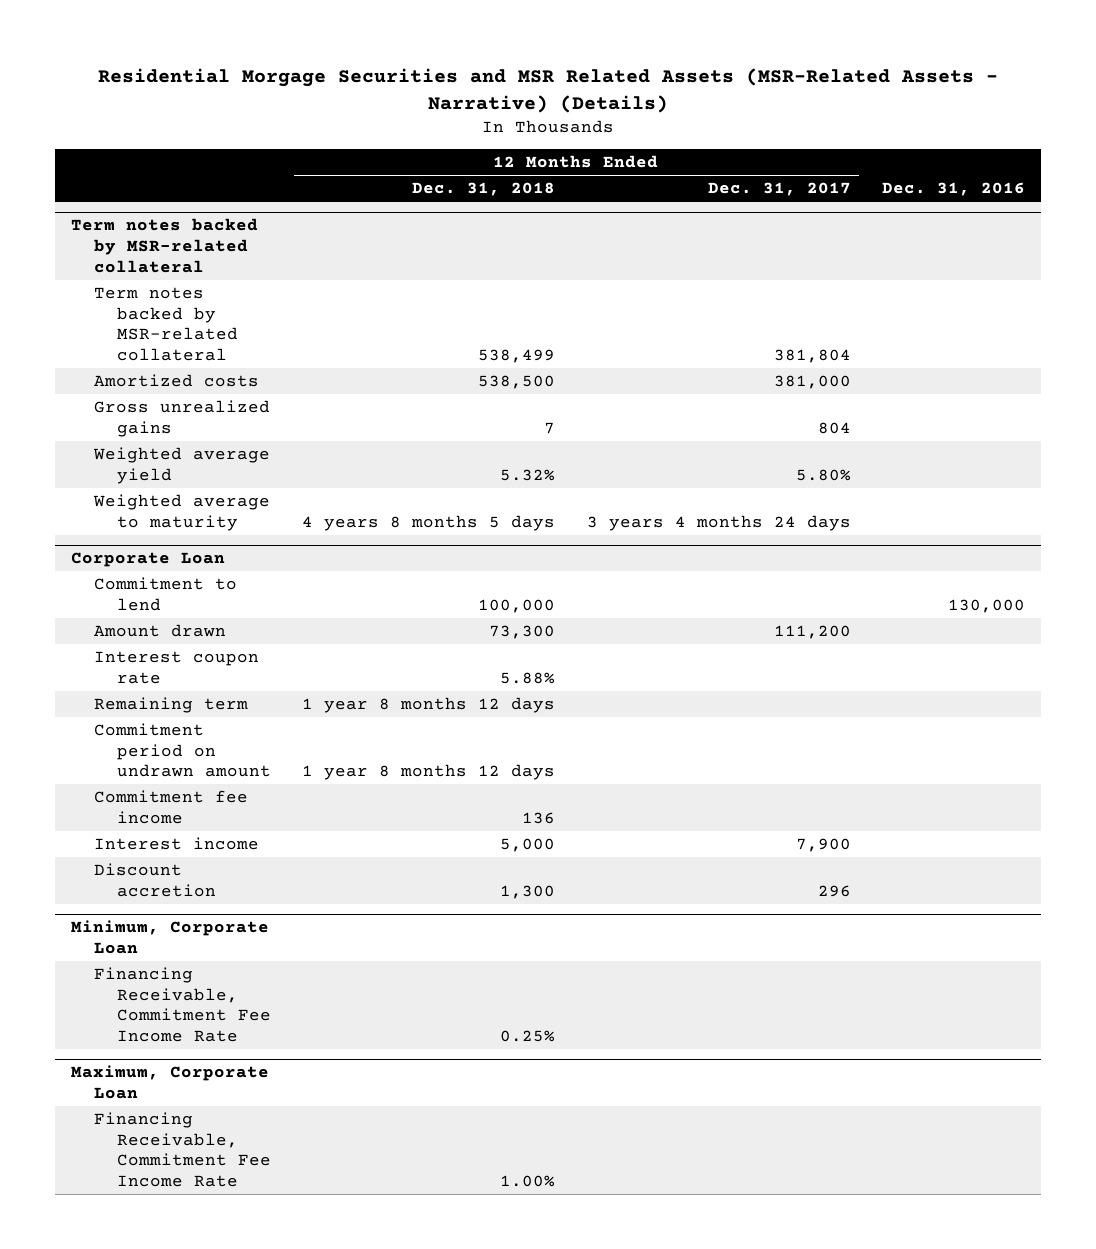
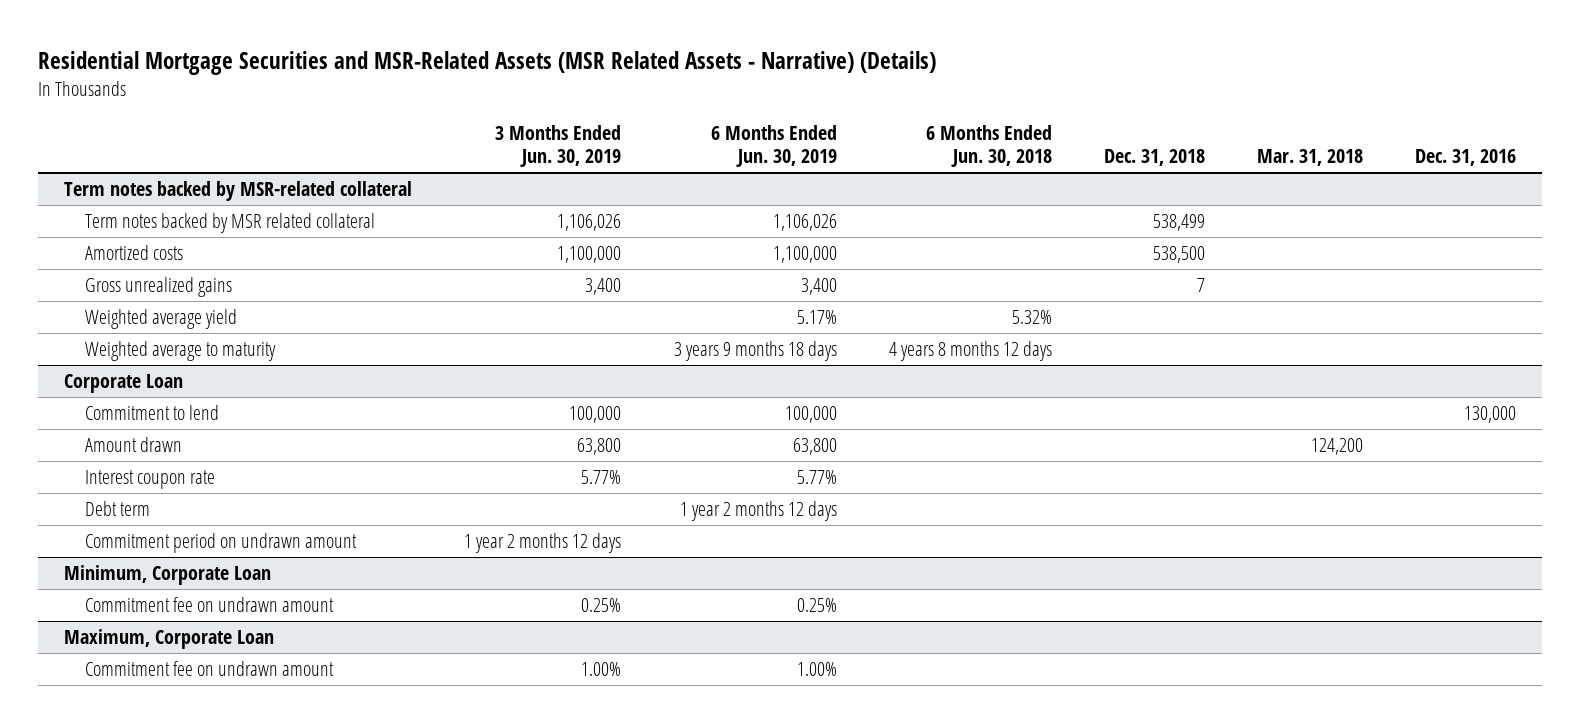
- Residential Morgage Securities and MSR Related Assets (MSR-Related Assets - Narrative) (Details)
+ Residential Mortgage Securities and MSR-Related Assets (MSR Related Assets - Narrative) (Details)
- | 12 Months Ended Dec. 31, 2018 | 12 Months Ended Dec. 31, 2017 | Dec. 31, 2016
+ | 3 Months Ended Jun. 30, 2019 | 6 Months Ended Jun. 30, 2019 | 6 Months Ended Jun. 30, 2018 | Dec. 31, 2018 | Mar. 31, 2018 | Dec. 31, 2016
@ Term notes backed by MSR-related collateral
- Term notes backed by MSR-related collateral | 538,499 | 381,804 |
+ Term notes backed by MSR related collateral | 1,106,026 | 1,106,026 | | 538,499 | |
@ Corporate Loan
- Remaining term | 1 year 8 months 12 days | |
+ Debt term | | 1 year 2 months 12 days | | | |
- Commitment fee income | 136 | |
- Interest income | 5,000 | 7,900 |
- Discount accretion | 1,300 | 296 |
@ Minimum, Corporate Loan
- Financing Receivable, Commitment Fee Income Rate | 0.25% | |
+ Commitment fee on undrawn amount | 0.25% | 0.25% | | | |
@ Maximum, Corporate Loan
- Financing Receivable, Commitment Fee Income Rate | 1.00% | |
+ Commitment fee on undrawn amount | 1.00% | 1.00% | | | |

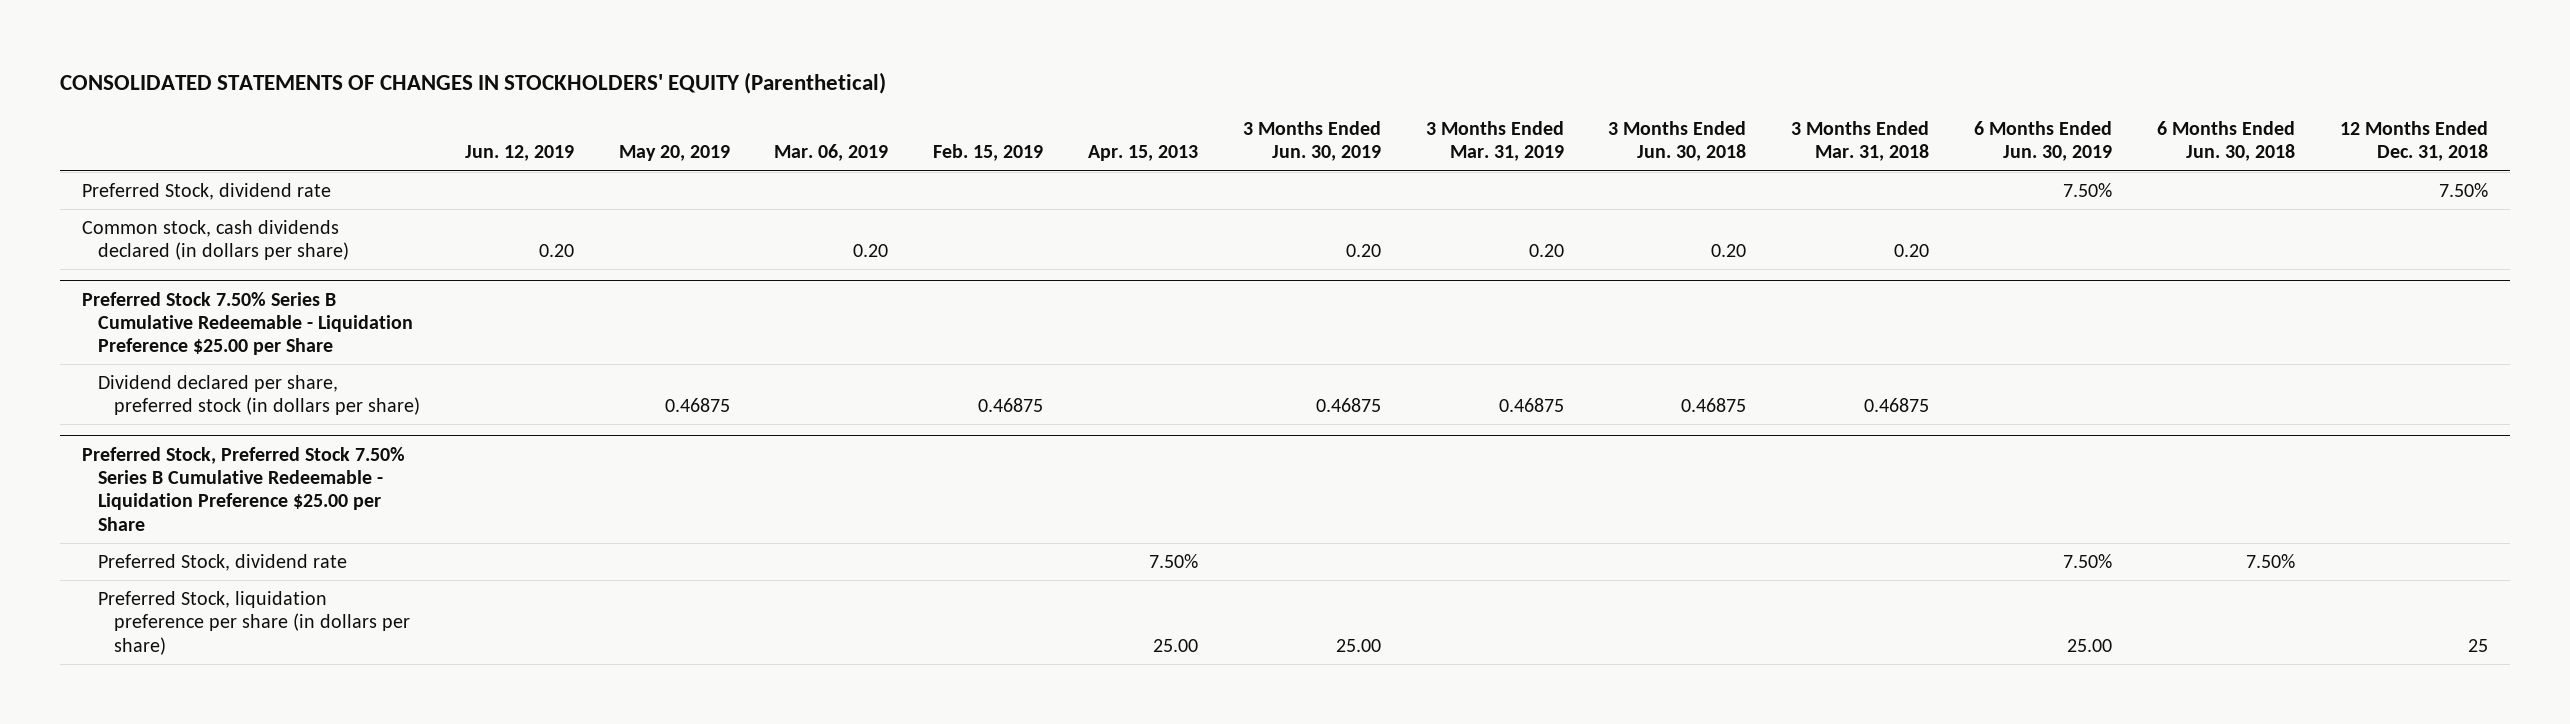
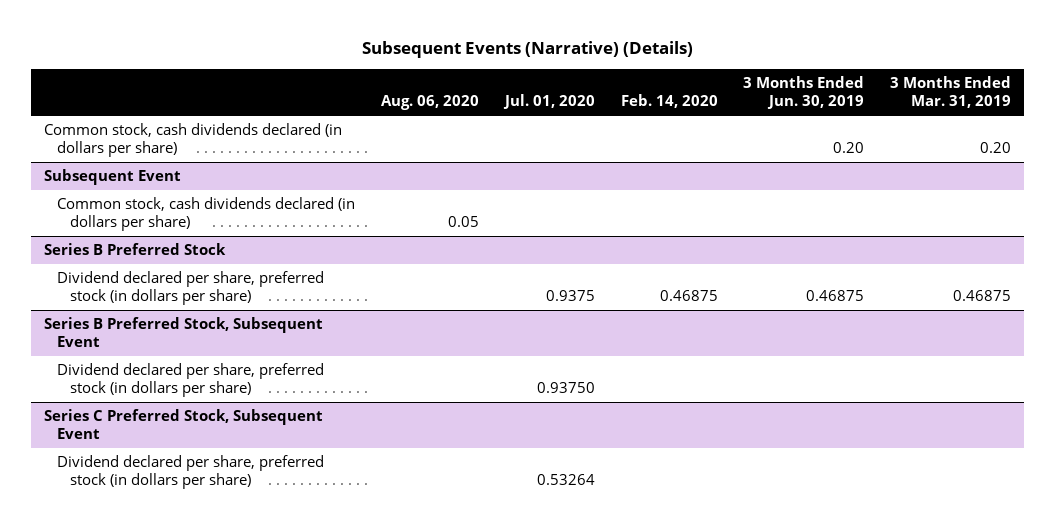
- CONSOLIDATED STATEMENTS OF CHANGES IN STOCKHOLDERS' EQUITY (Parenthetical)
+ Subsequent Events (Narrative) (Details)
- | Jun. 12, 2019 | May 20, 2019 | Mar. 06, 2019 | Feb. 15, 2019 | Apr. 15, 2013 | 3 Months Ended Jun. 30, 2019 | 3 Months Ended Mar. 31, 2019 | 3 Months Ended Jun. 30, 2018 | 3 Months Ended Mar. 31, 2018 | 6 Months Ended Jun. 30, 2019 | 6 Months Ended Jun. 30, 2018 | 12 Months Ended Dec. 31, 2018
+ | Aug. 06, 2020 | Jul. 01, 2020 | Feb. 14, 2020 | 3 Months Ended Jun. 30, 2019 | 3 Months Ended Mar. 31, 2019
- Preferred Stock, dividend rate | | | | | | | | | | 7.50% | | 7.50%
- Preferred Stock 7.50% Series B Cumulative Redeemable - Liquidation Preference $25.00 per Share
+ Subsequent Event
+ Common stock, cash dividends declared (in dollars per share) | 0.05 | | | |
+ Series B Preferred Stock
- Preferred Stock, Preferred Stock 7.50% Series B Cumulative Redeemable - Liquidation Preference $25.00 per Share
- Preferred Stock, dividend rate | | | | | 7.50% | | | | | 7.50% | 7.50% |
- Preferred Stock, liquidation preference per share (in dollars per share) | | | | | 25.00 | 25.00 | | | | 25.00 | | 25
+ Series B Preferred Stock, Subsequent Event
+ Dividend declared per share, preferred stock (in dollars per share) | | 0.93750 | | |
+ Series C Preferred Stock, Subsequent Event
+ Dividend declared per share, preferred stock (in dollars per share) | | 0.53264 | | |

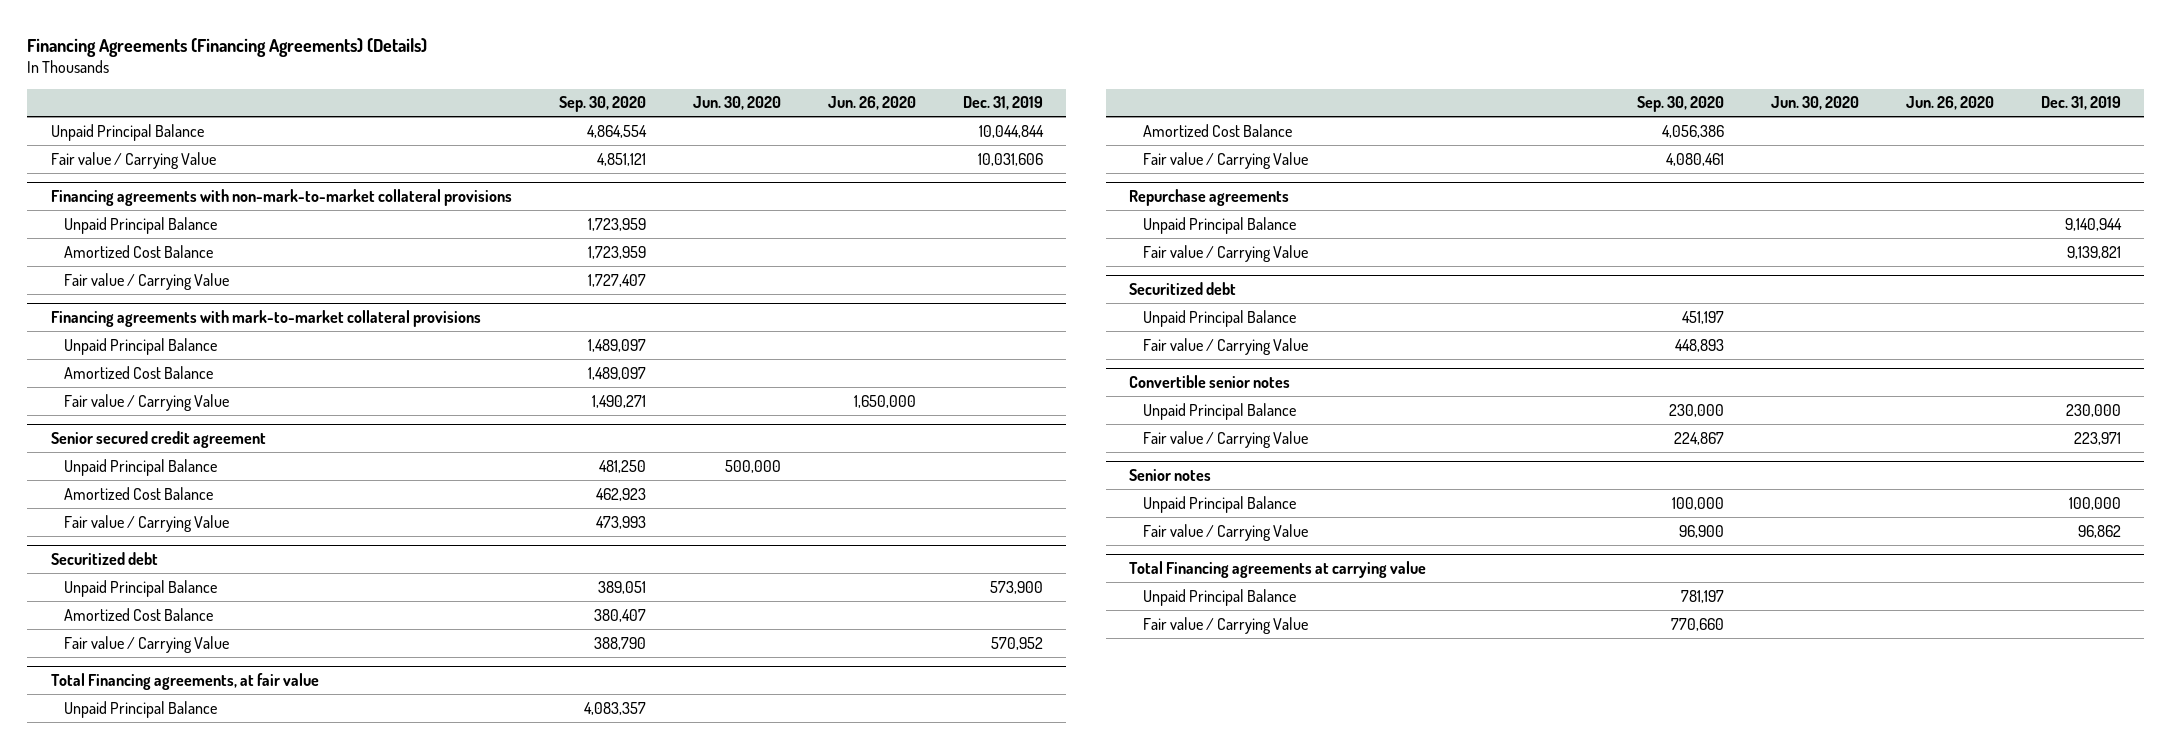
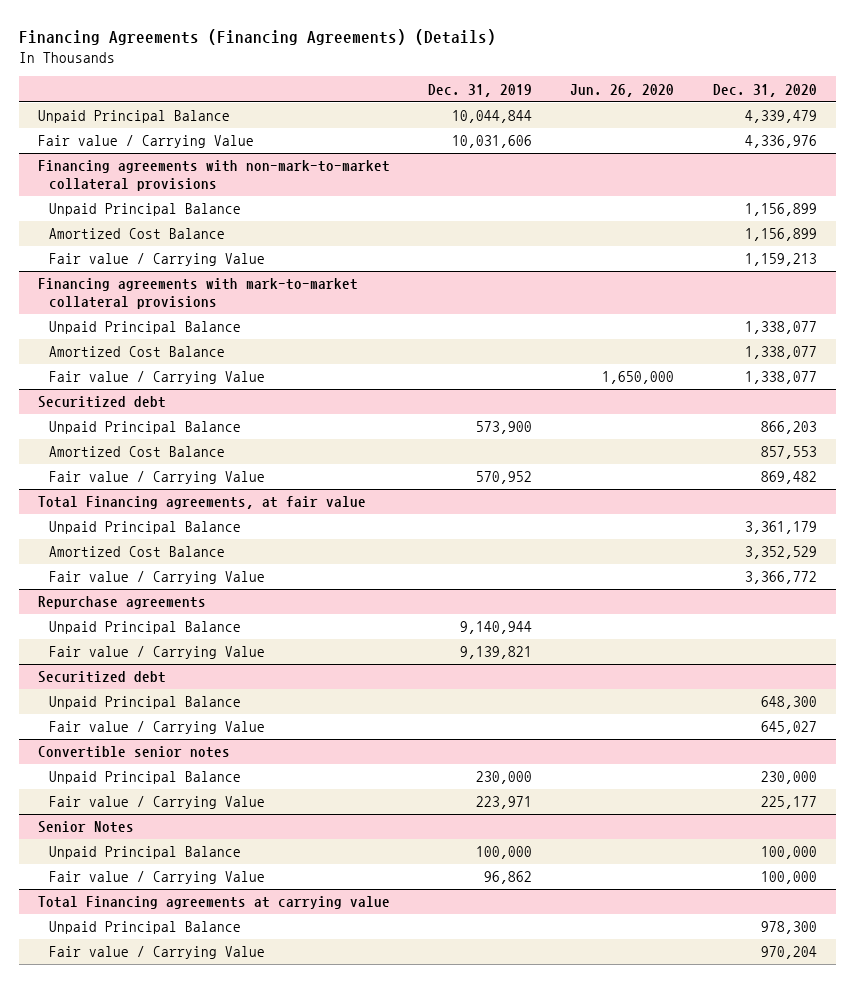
- | Sep. 30, 2020 | Jun. 30, 2020 | Jun. 26, 2020 | Dec. 31, 2019
+ | Dec. 31, 2019 | Jun. 26, 2020 | Dec. 31, 2020
- Senior secured credit agreement
- Unpaid Principal Balance | 481,250 | 500,000 | |
- Amortized Cost Balance | 462,923 | | |
- Fair value / Carrying Value | 473,993 | | |
- Senior notes
+ Senior Notes

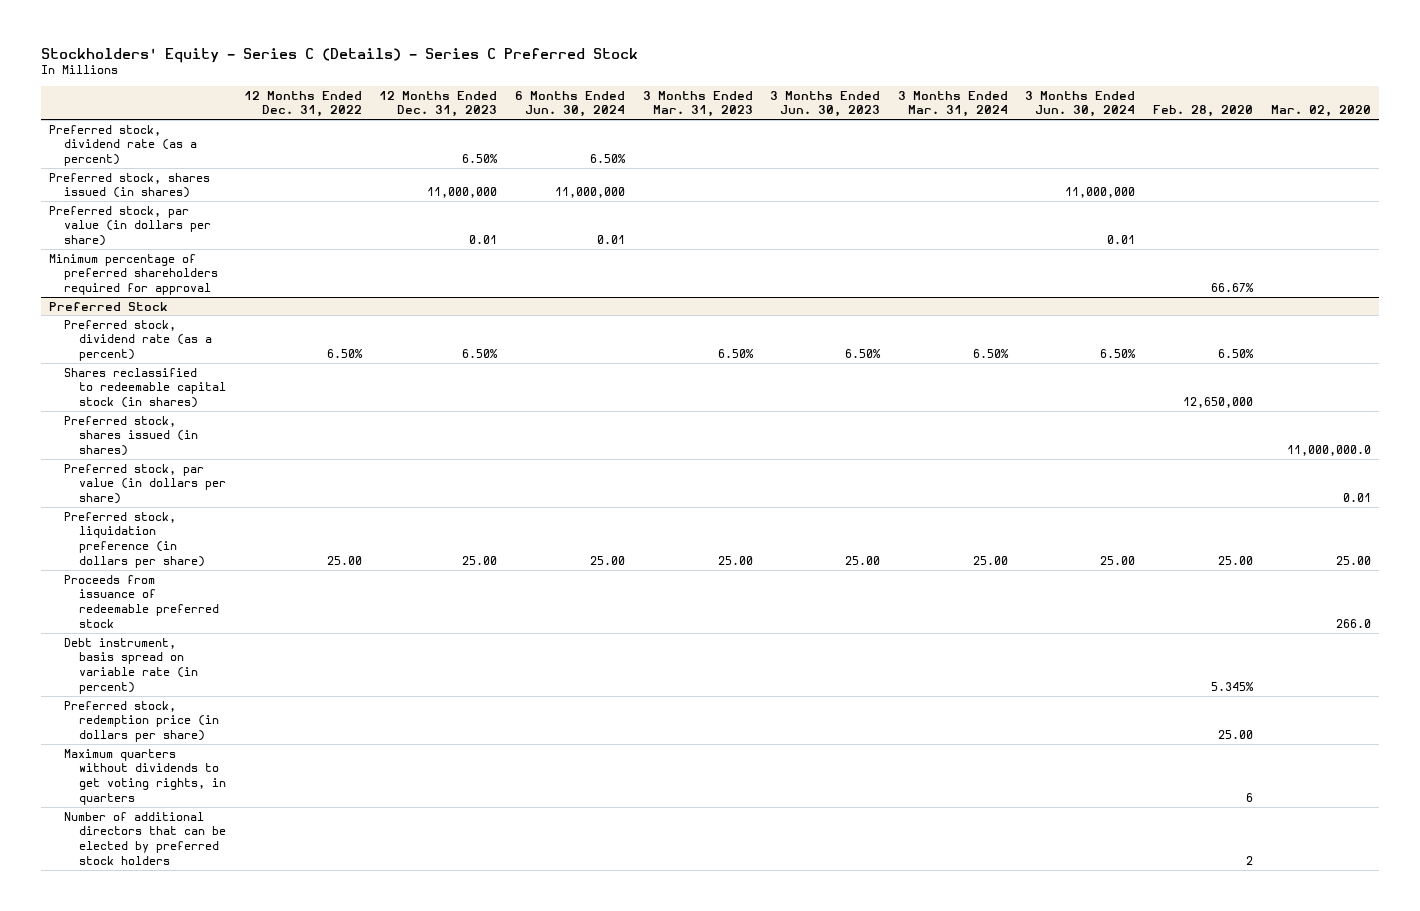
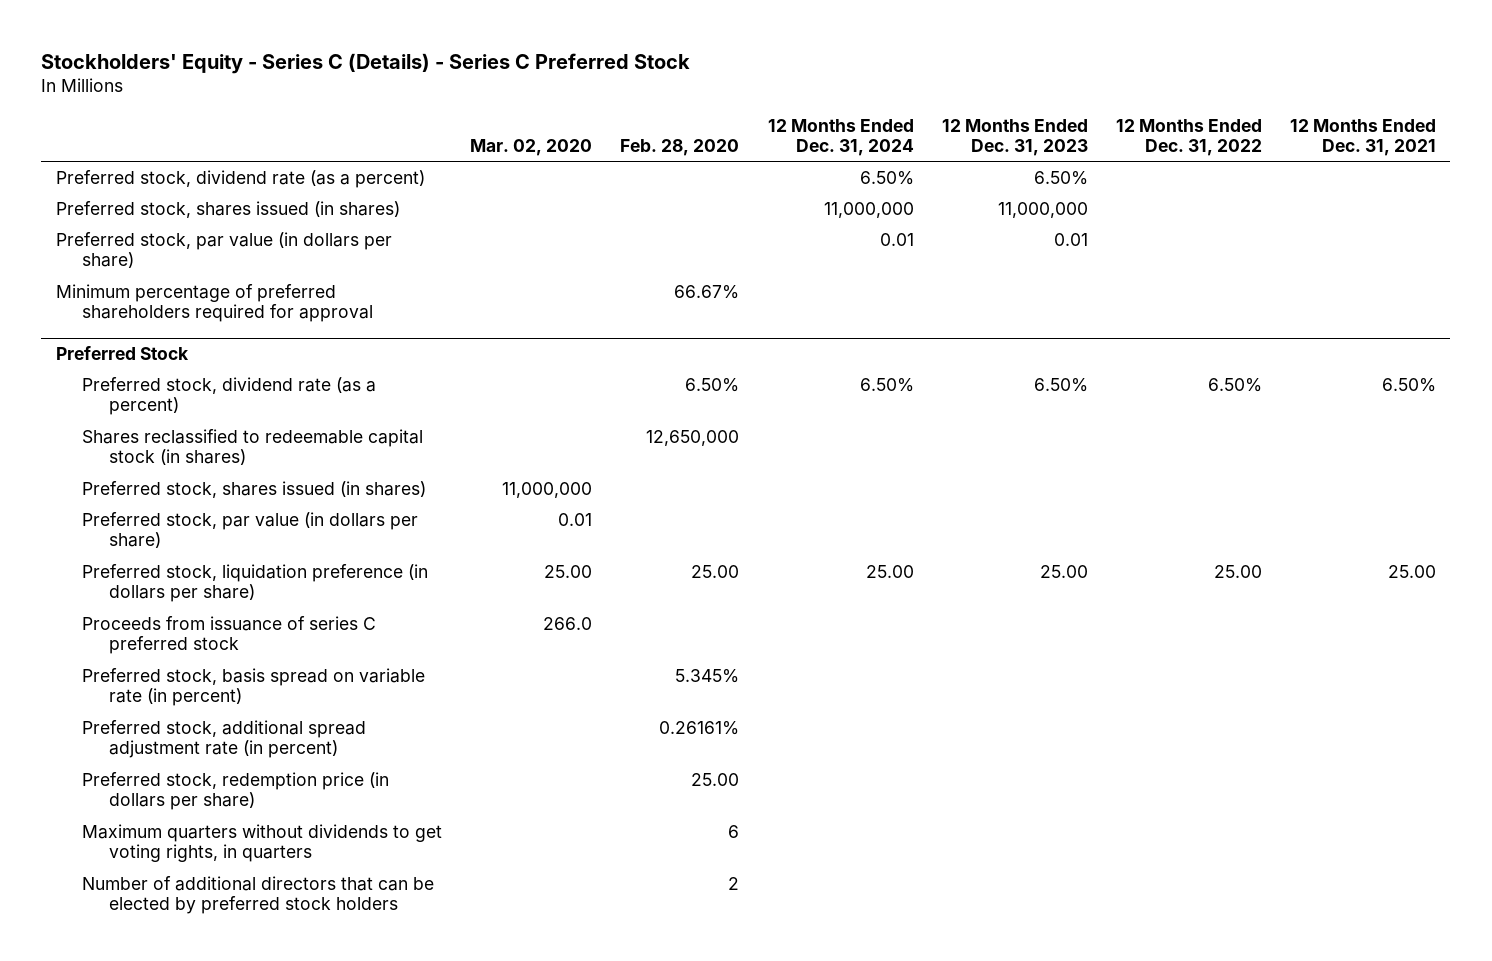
- | 12 Months Ended Dec. 31, 2022 | 12 Months Ended Dec. 31, 2023 | 6 Months Ended Jun. 30, 2024 | 3 Months Ended Mar. 31, 2023 | 3 Months Ended Jun. 30, 2023 | 3 Months Ended Mar. 31, 2024 | 3 Months Ended Jun. 30, 2024 | Feb. 28, 2020 | Mar. 02, 2020
+ | Mar. 02, 2020 | Feb. 28, 2020 | 12 Months Ended Dec. 31, 2024 | 12 Months Ended Dec. 31, 2023 | 12 Months Ended Dec. 31, 2022 | 12 Months Ended Dec. 31, 2021
@ Preferred Stock
- Preferred stock, shares issued (in shares) | | | | | | | | | 11,000,000.0
+ Preferred stock, shares issued (in shares) | 11,000,000 | | | | |
- Proceeds from issuance of redeemable preferred stock | | | | | | | | | 266.0
- Debt instrument, basis spread on variable rate (in percent) | | | | | | | | 5.345% |
+ Proceeds from issuance of series C preferred stock | 266.0 | | | | |
+ Preferred stock, basis spread on variable rate (in percent) | | 5.345% | | | |
+ Preferred stock, additional spread adjustment rate (in percent) | | 0.26161% | | | |

